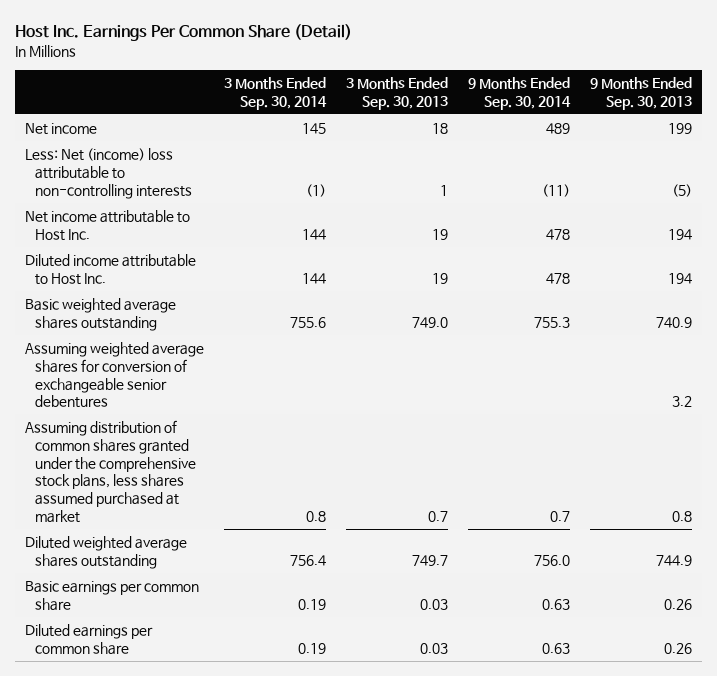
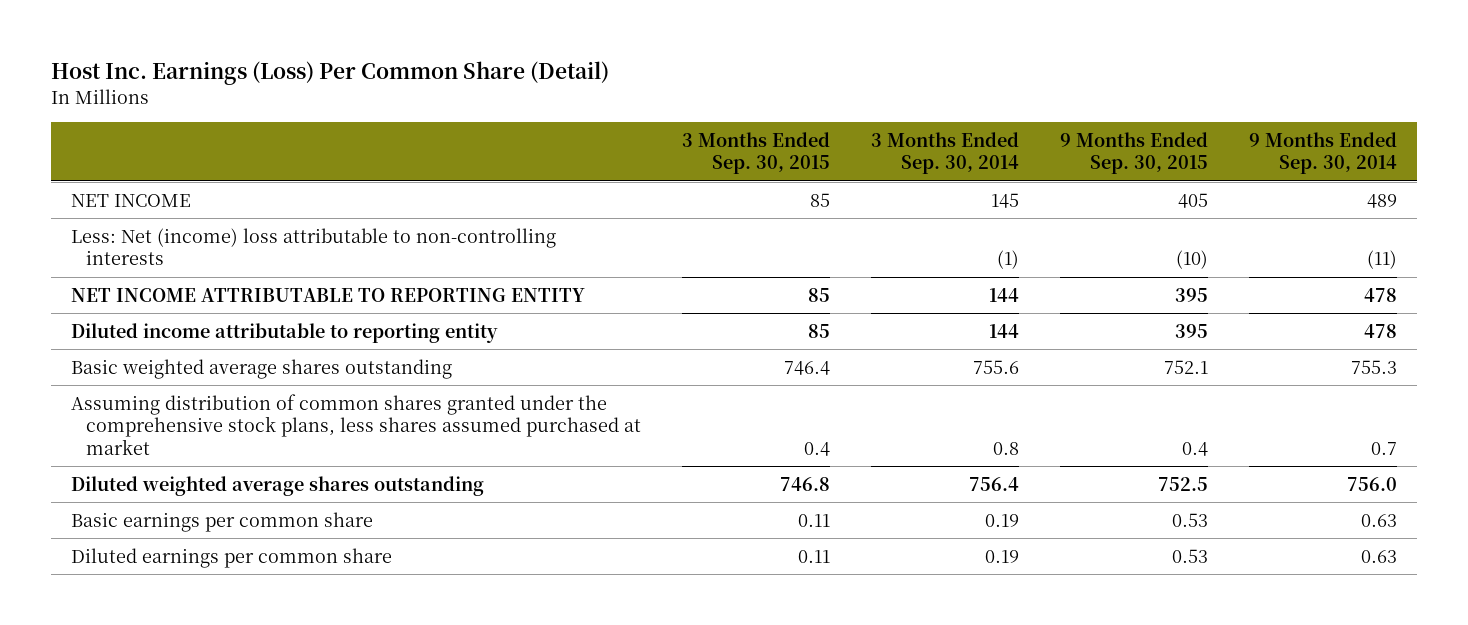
- Host Inc. Earnings Per Common Share (Detail)
+ Host Inc. Earnings (Loss) Per Common Share (Detail)
- | 3 Months Ended Sep. 30, 2014 | 3 Months Ended Sep. 30, 2013 | 9 Months Ended Sep. 30, 2014 | 9 Months Ended Sep. 30, 2013
+ | 3 Months Ended Sep. 30, 2015 | 3 Months Ended Sep. 30, 2014 | 9 Months Ended Sep. 30, 2015 | 9 Months Ended Sep. 30, 2014
- Net income | 145 | 18 | 489 | 199
+ NET INCOME | 85 | 145 | 405 | 489
- Net income attributable to Host Inc. | 144 | 19 | 478 | 194
- Diluted income attributable to Host Inc. | 144 | 19 | 478 | 194
+ NET INCOME ATTRIBUTABLE TO REPORTING ENTITY | 85 | 144 | 395 | 478
+ Diluted income attributable to reporting entity | 85 | 144 | 395 | 478
- Assuming weighted average shares for conversion of exchangeable senior debentures | | | | 3.2

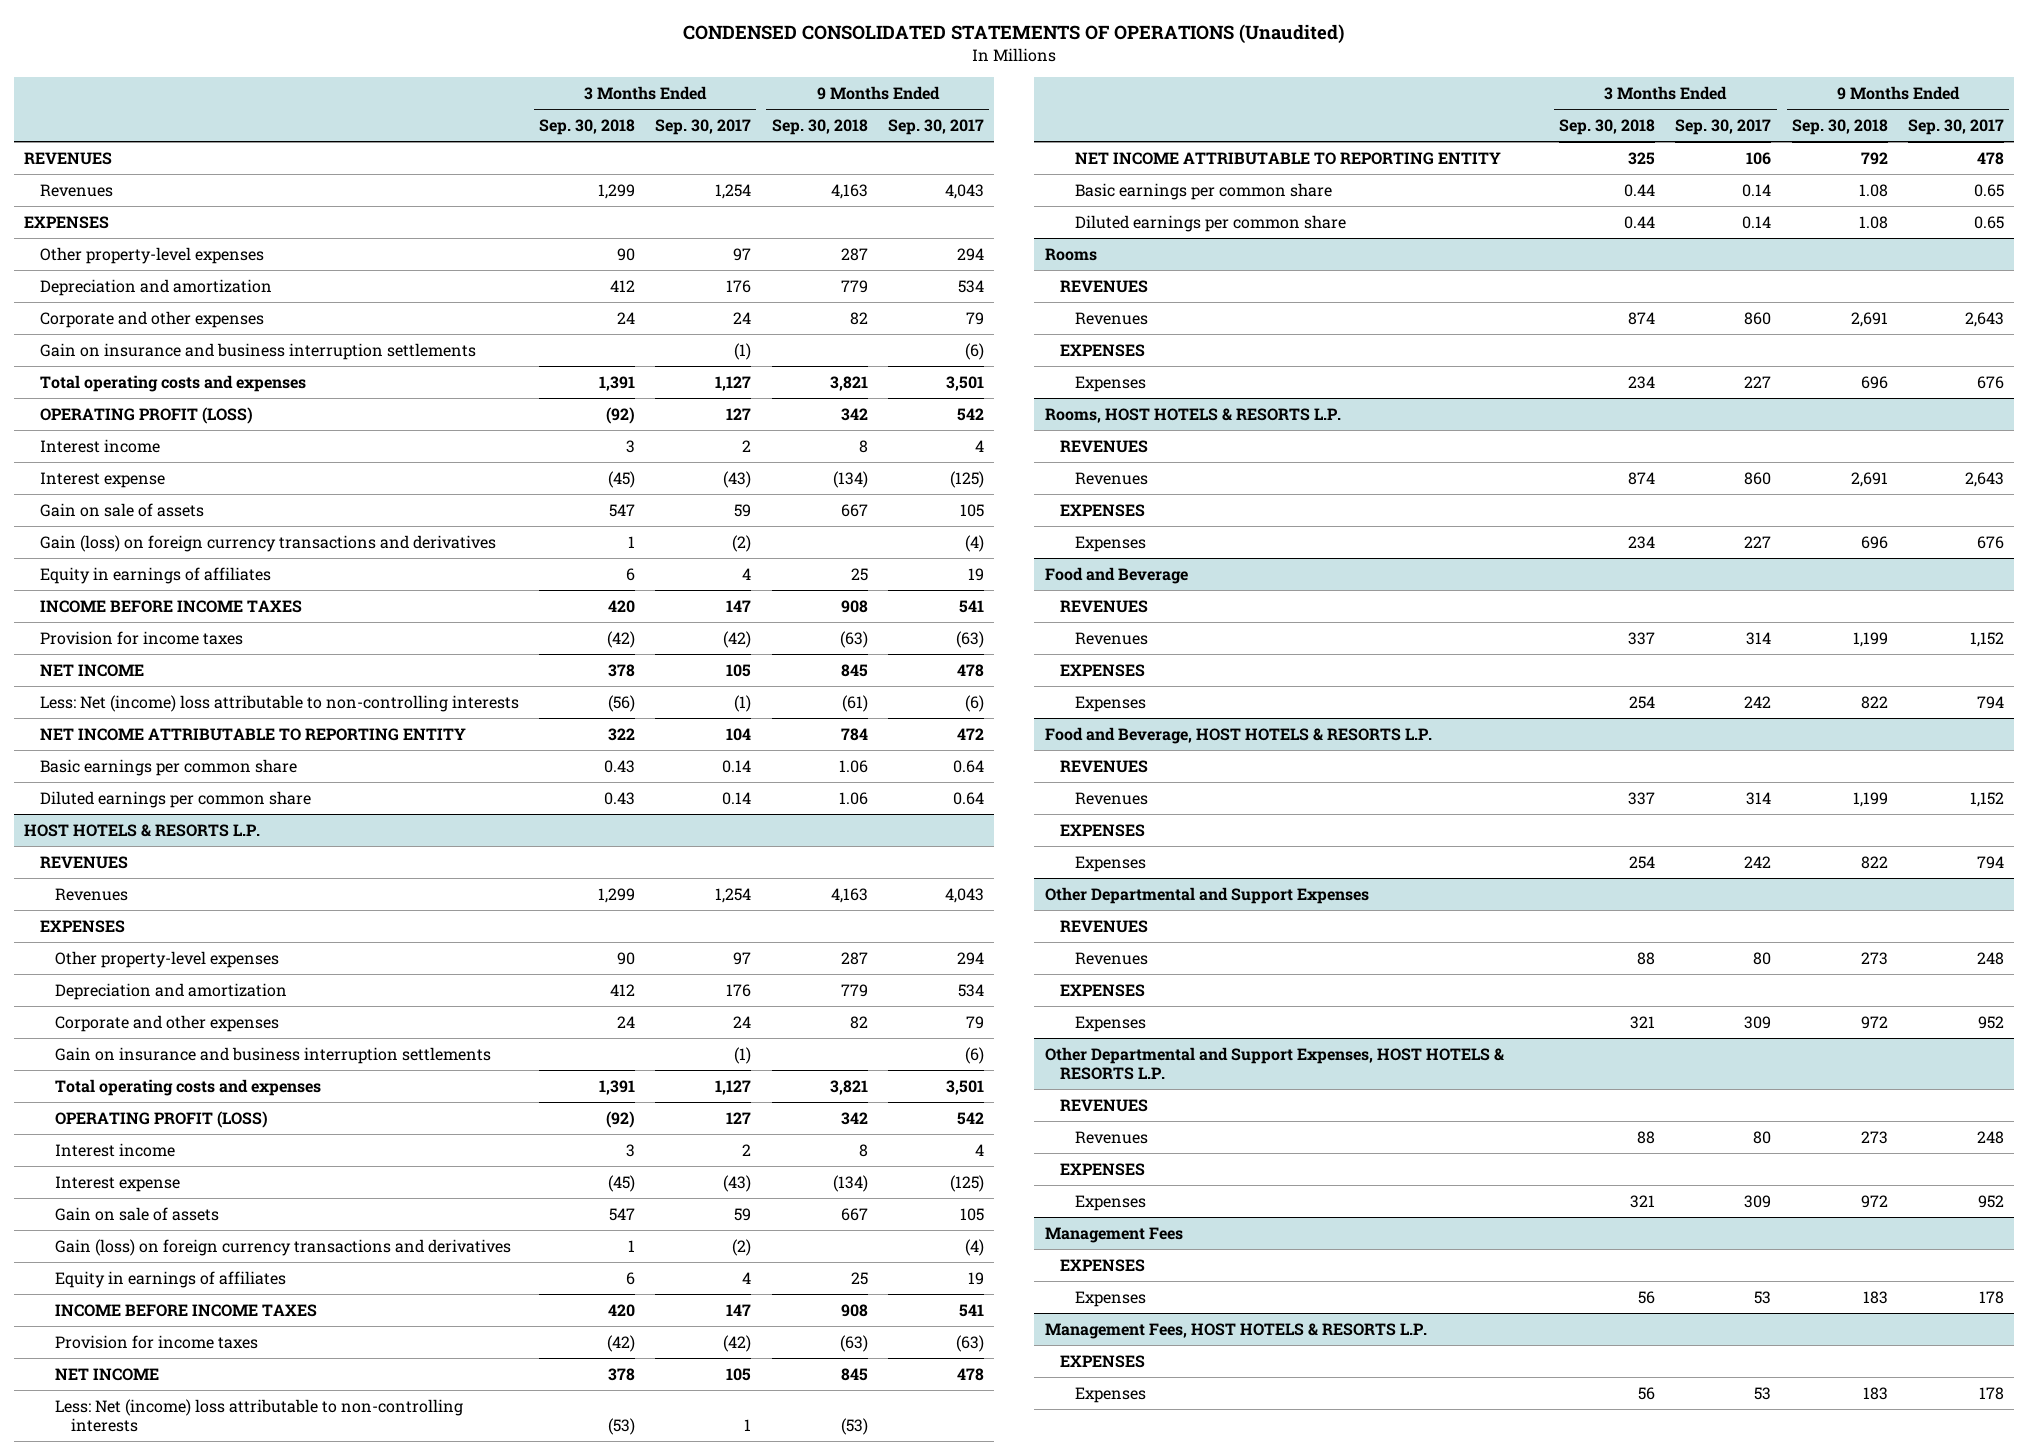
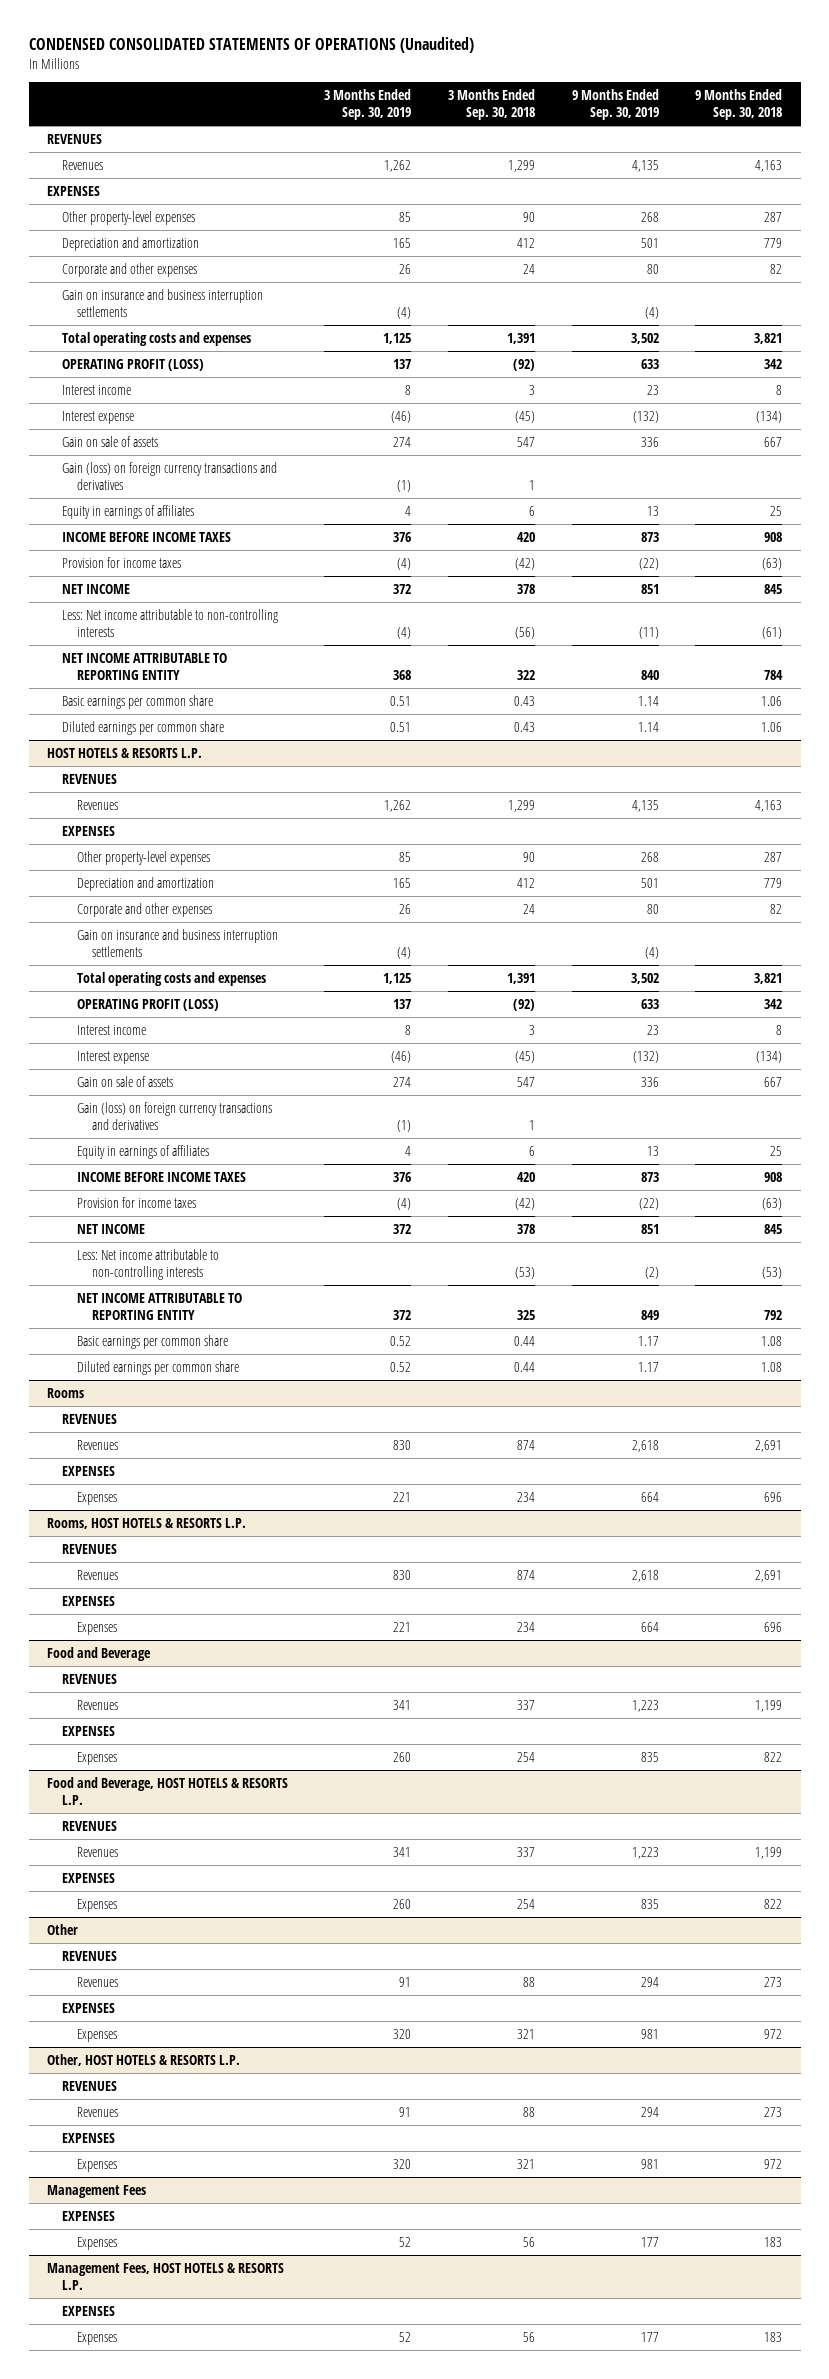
- | 3 Months Ended Sep. 30, 2018 | 3 Months Ended Sep. 30, 2017 | 9 Months Ended Sep. 30, 2018 | 9 Months Ended Sep. 30, 2017
+ | 3 Months Ended Sep. 30, 2019 | 3 Months Ended Sep. 30, 2018 | 9 Months Ended Sep. 30, 2019 | 9 Months Ended Sep. 30, 2018
- Less: Net (income) loss attributable to non-controlling interests | (56) | (1) | (61) | (6)
+ Less: Net income attributable to non-controlling interests | (4) | (56) | (11) | (61)
@ HOST HOTELS & RESORTS L.P.
- Less: Net (income) loss attributable to non-controlling interests | (53) | 1 | (53) |
+ Less: Net income attributable to non-controlling interests | | (53) | (2) | (53)
- Other Departmental and Support Expenses
+ Other
- Other Departmental and Support Expenses, HOST HOTELS & RESORTS L.P.
+ Other, HOST HOTELS & RESORTS L.P.

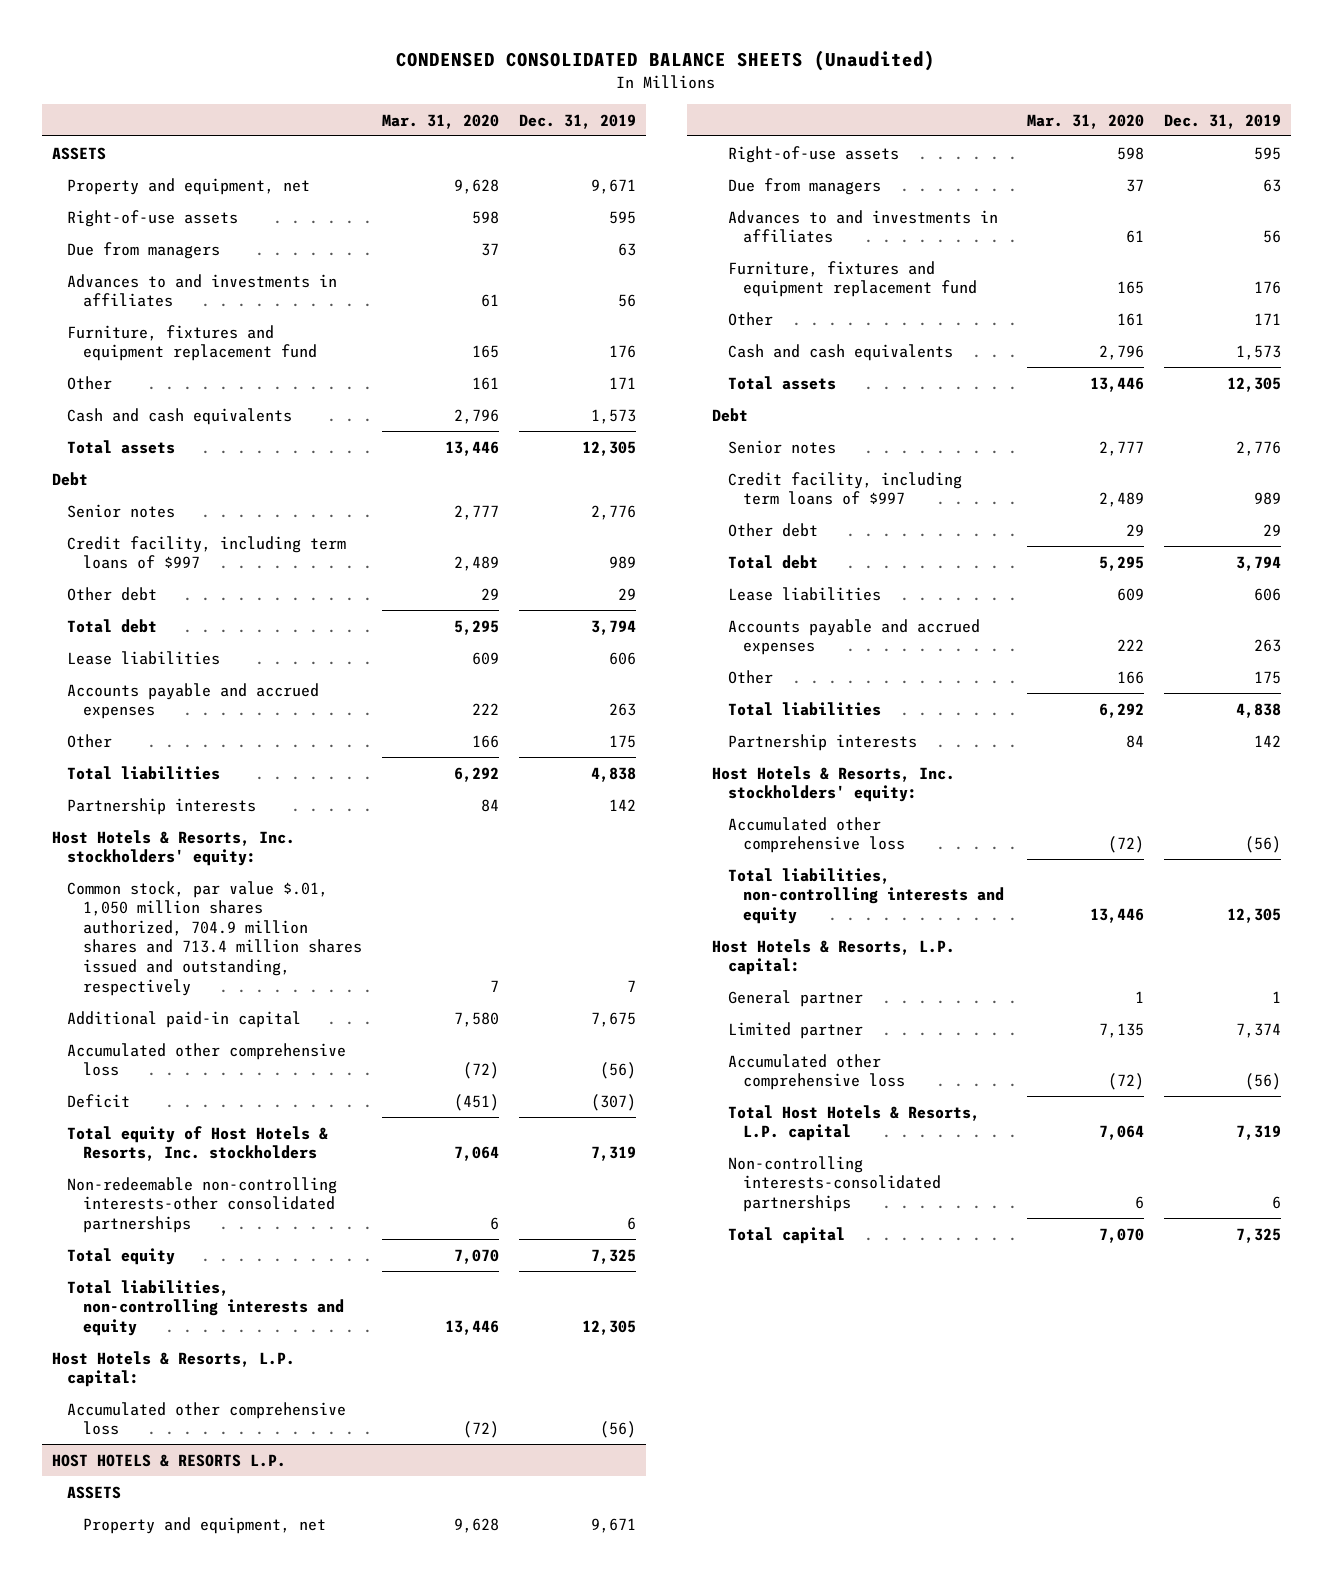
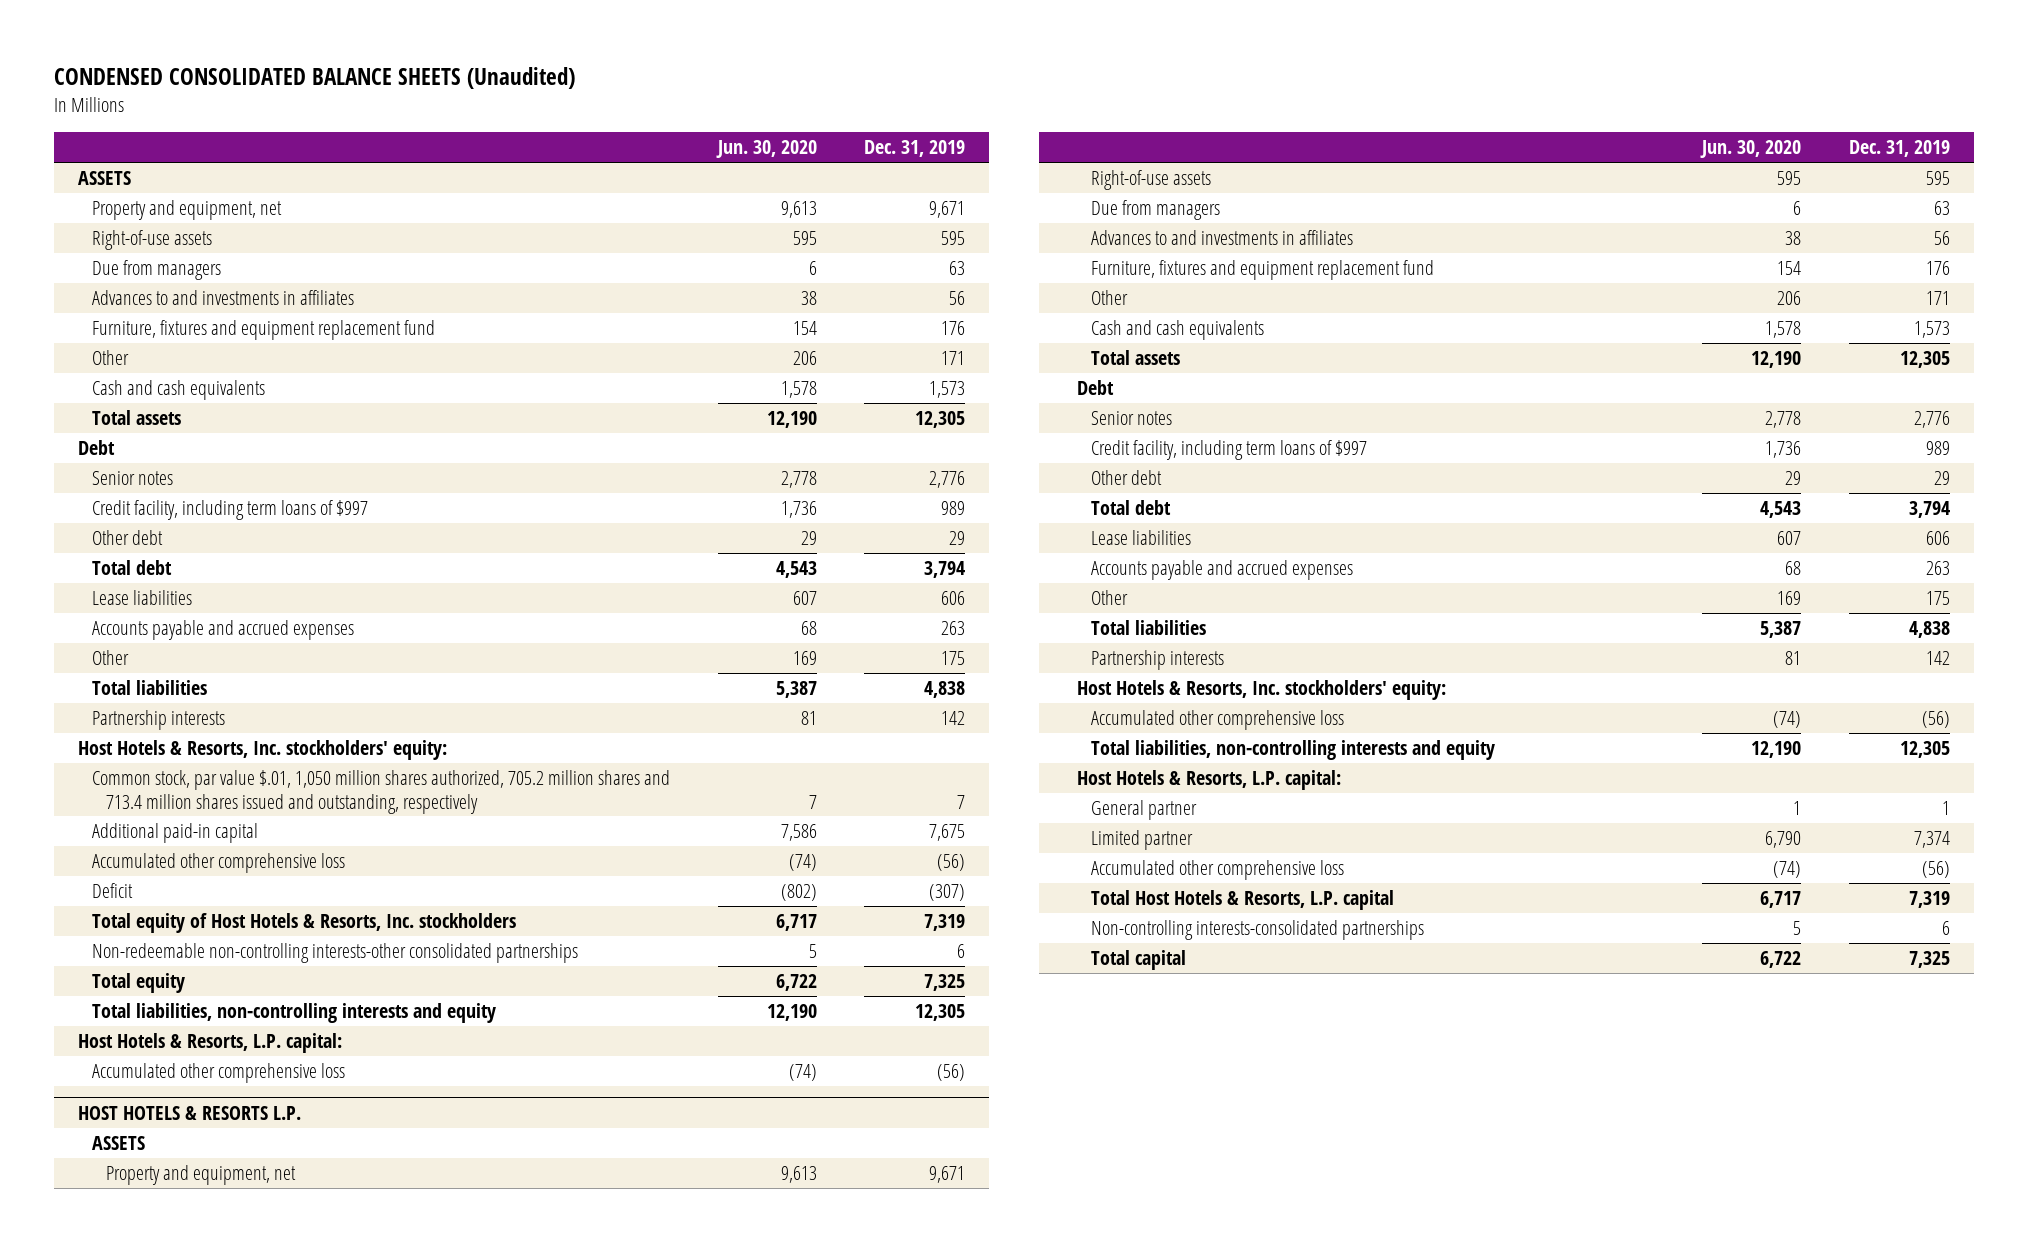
- | Mar. 31, 2020 | Dec. 31, 2019
+ | Jun. 30, 2020 | Dec. 31, 2019
- Common stock, par value $.01, 1,050 million shares authorized, 704.9 million shares and 713.4 million shares issued and outstanding, respectively | 7 | 7
+ Common stock, par value $.01, 1,050 million shares authorized, 705.2 million shares and 713.4 million shares issued and outstanding, respectively | 7 | 7

